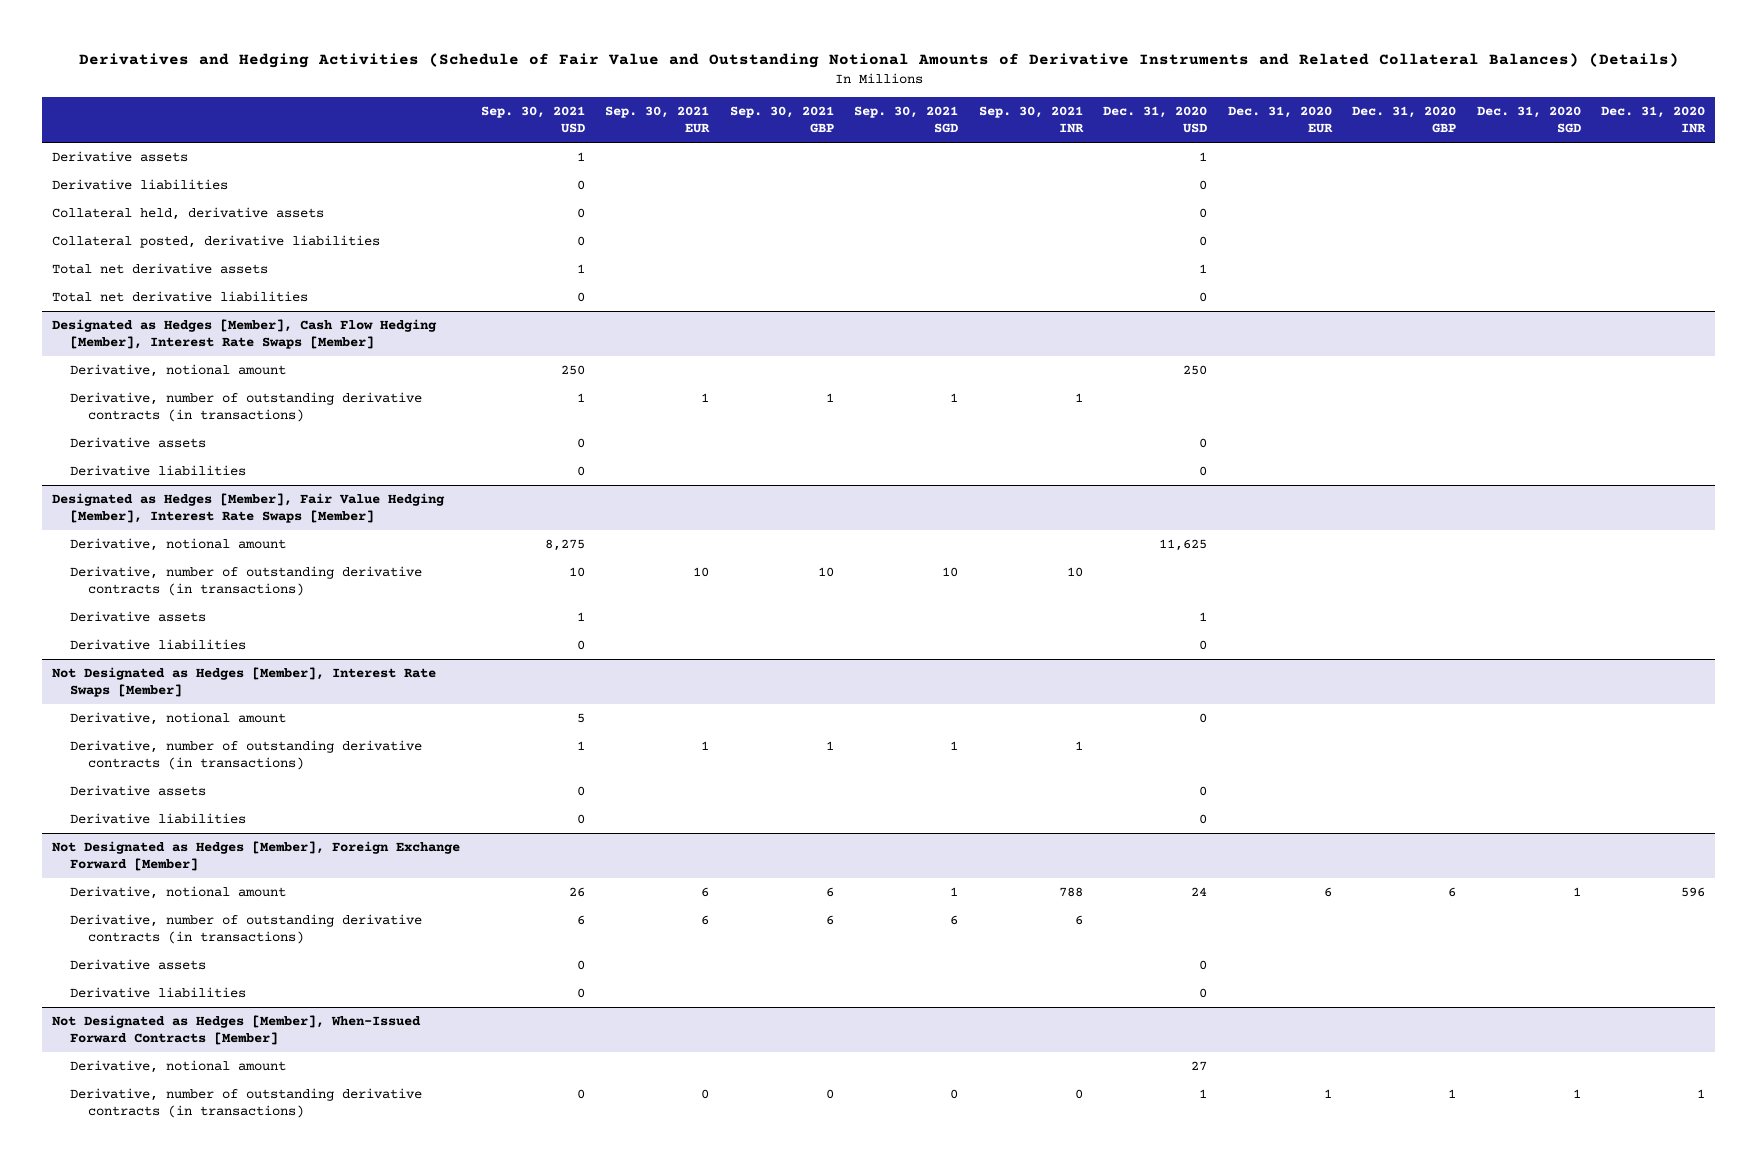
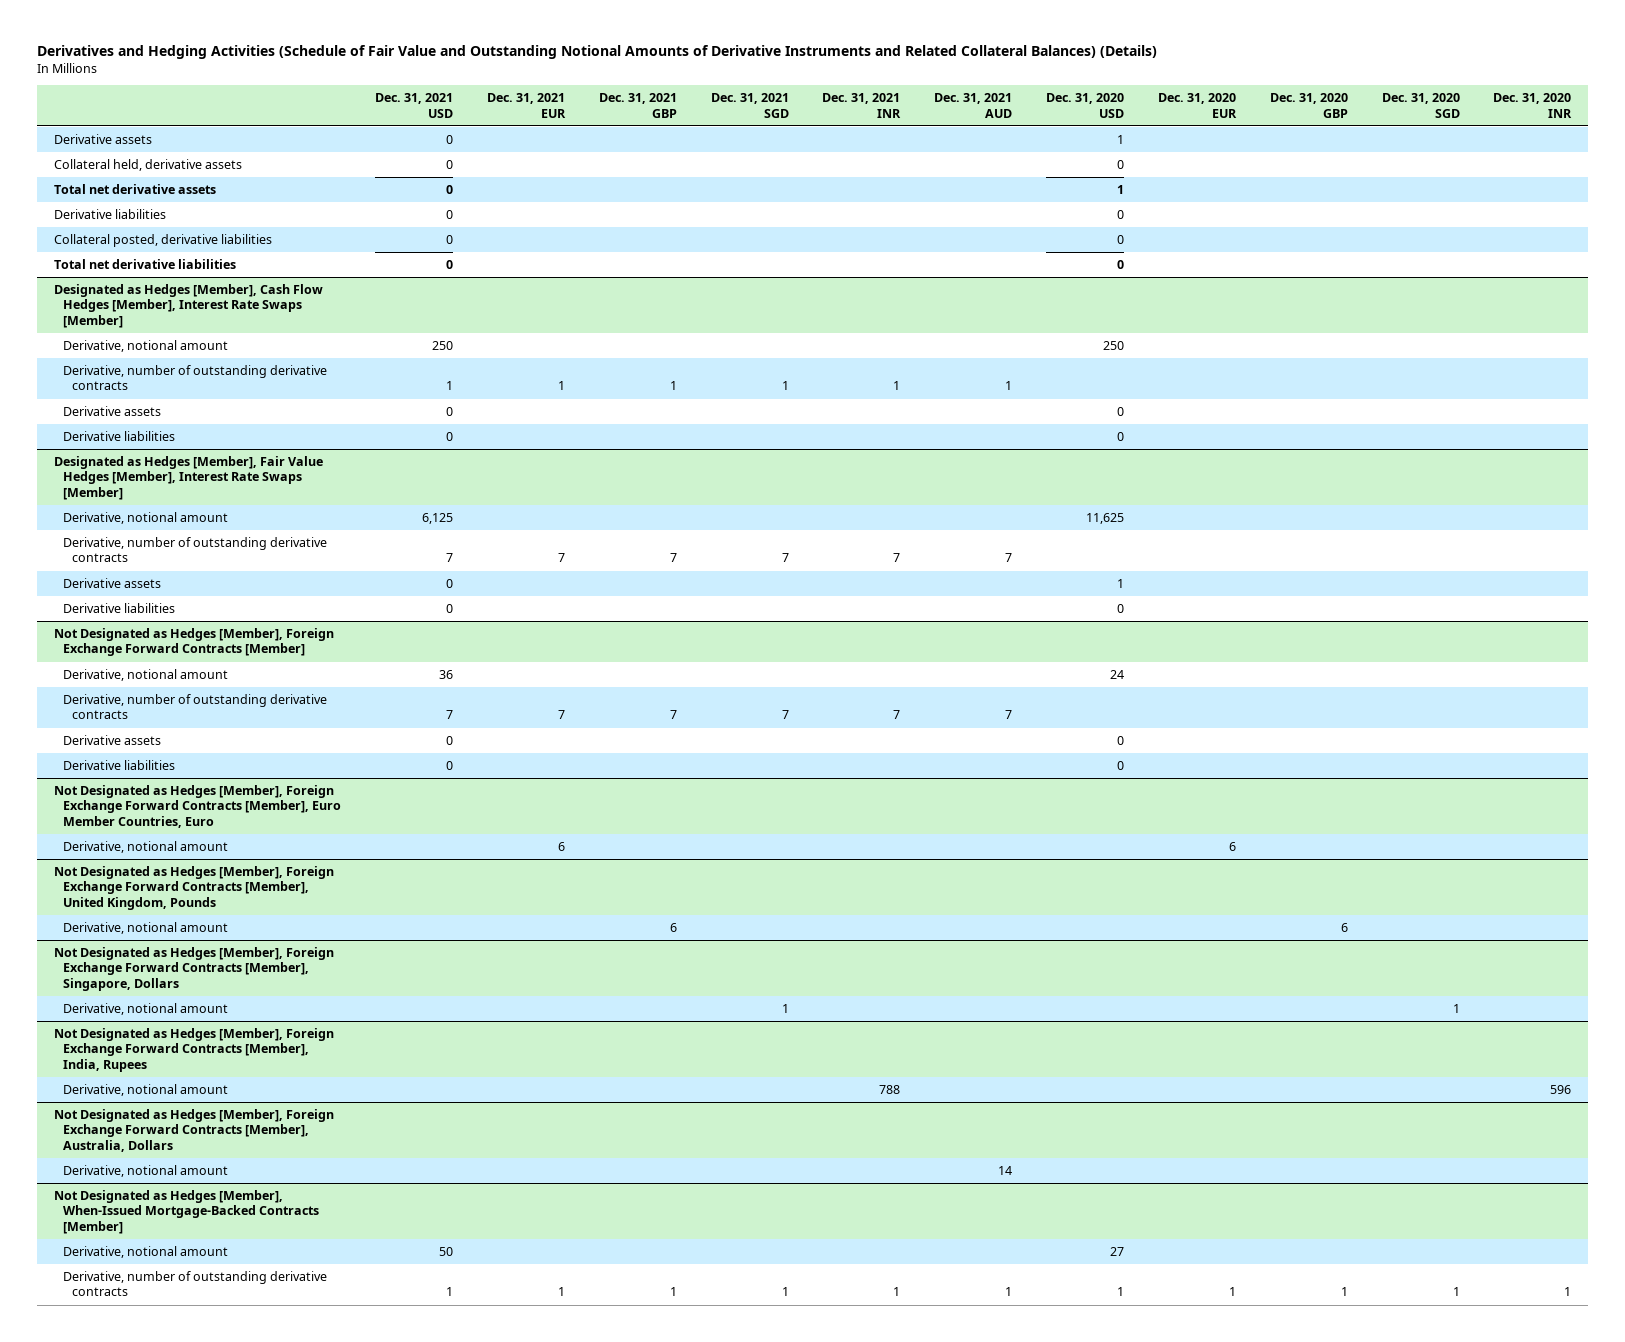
- | Sep. 30, 2021 USD | Sep. 30, 2021 EUR | Sep. 30, 2021 GBP | Sep. 30, 2021 SGD | Sep. 30, 2021 INR | Dec. 31, 2020 USD | Dec. 31, 2020 EUR | Dec. 31, 2020 GBP | Dec. 31, 2020 SGD | Dec. 31, 2020 INR
+ | Dec. 31, 2021 USD | Dec. 31, 2021 EUR | Dec. 31, 2021 GBP | Dec. 31, 2021 SGD | Dec. 31, 2021 INR | Dec. 31, 2021 AUD | Dec. 31, 2020 USD | Dec. 31, 2020 EUR | Dec. 31, 2020 GBP | Dec. 31, 2020 SGD | Dec. 31, 2020 INR
moved down: Derivative liabilities | 0 | | | | | | 0 | | | |
moved down: Collateral posted, derivative liabilities | 0 | | | | | | 0 | | | |
- Designated as Hedges [Member], Cash Flow Hedging [Member], Interest Rate Swaps [Member]
+ Designated as Hedges [Member], Cash Flow Hedges [Member], Interest Rate Swaps [Member]
- Derivative, number of outstanding derivative contracts (in transactions) | 1 | 1 | 1 | 1 | 1 | | | | |
+ Derivative, number of outstanding derivative contracts | 1 | 1 | 1 | 1 | 1 | 1 | | | | |
- Designated as Hedges [Member], Fair Value Hedging [Member], Interest Rate Swaps [Member]
+ Designated as Hedges [Member], Fair Value Hedges [Member], Interest Rate Swaps [Member]
- Derivative, number of outstanding derivative contracts (in transactions) | 10 | 10 | 10 | 10 | 10 | | | | |
+ Derivative, number of outstanding derivative contracts | 7 | 7 | 7 | 7 | 7 | 7 | | | | |
- Not Designated as Hedges [Member], Interest Rate Swaps [Member]
- Derivative, notional amount | 5 | | | | | 0 | | | |
- Derivative, number of outstanding derivative contracts (in transactions) | 1 | 1 | 1 | 1 | 1 | | | | |
- Derivative assets | 0 | | | | | 0 | | | |
- Derivative liabilities | 0 | | | | | 0 | | | |
- Not Designated as Hedges [Member], Foreign Exchange Forward [Member]
- Derivative, notional amount | 26 | 6 | 6 | 1 | 788 | 24 | 6 | 6 | 1 | 596
- Derivative, number of outstanding derivative contracts (in transactions) | 6 | 6 | 6 | 6 | 6 | | | | |
+ Not Designated as Hedges [Member], Foreign Exchange Forward Contracts [Member]
+ Derivative, notional amount | 36 | | | | | | 24 | | | |
+ Derivative, number of outstanding derivative contracts | 7 | 7 | 7 | 7 | 7 | 7 | | | | |
- Not Designated as Hedges [Member], When-Issued Forward Contracts [Member]
+ Not Designated as Hedges [Member], Foreign Exchange Forward Contracts [Member], Euro Member Countries, Euro
+ Derivative, notional amount | | 6 | | | | | | 6 | | |
+ Not Designated as Hedges [Member], Foreign Exchange Forward Contracts [Member], United Kingdom, Pounds
+ Derivative, notional amount | | | 6 | | | | | | 6 | |
+ Not Designated as Hedges [Member], Foreign Exchange Forward Contracts [Member], Singapore, Dollars
+ Derivative, notional amount | | | | 1 | | | | | | 1 |
+ Not Designated as Hedges [Member], Foreign Exchange Forward Contracts [Member], India, Rupees
+ Derivative, notional amount | | | | | 788 | | | | | | 596
+ Not Designated as Hedges [Member], Foreign Exchange Forward Contracts [Member], Australia, Dollars
+ Derivative, notional amount | | | | | | 14 | | | | |
+ Not Designated as Hedges [Member], When-Issued Mortgage-Backed Contracts [Member]
- Derivative, number of outstanding derivative contracts (in transactions) | 0 | 0 | 0 | 0 | 0 | 1 | 1 | 1 | 1 | 1
+ Derivative, number of outstanding derivative contracts | 1 | 1 | 1 | 1 | 1 | 1 | 1 | 1 | 1 | 1 | 1

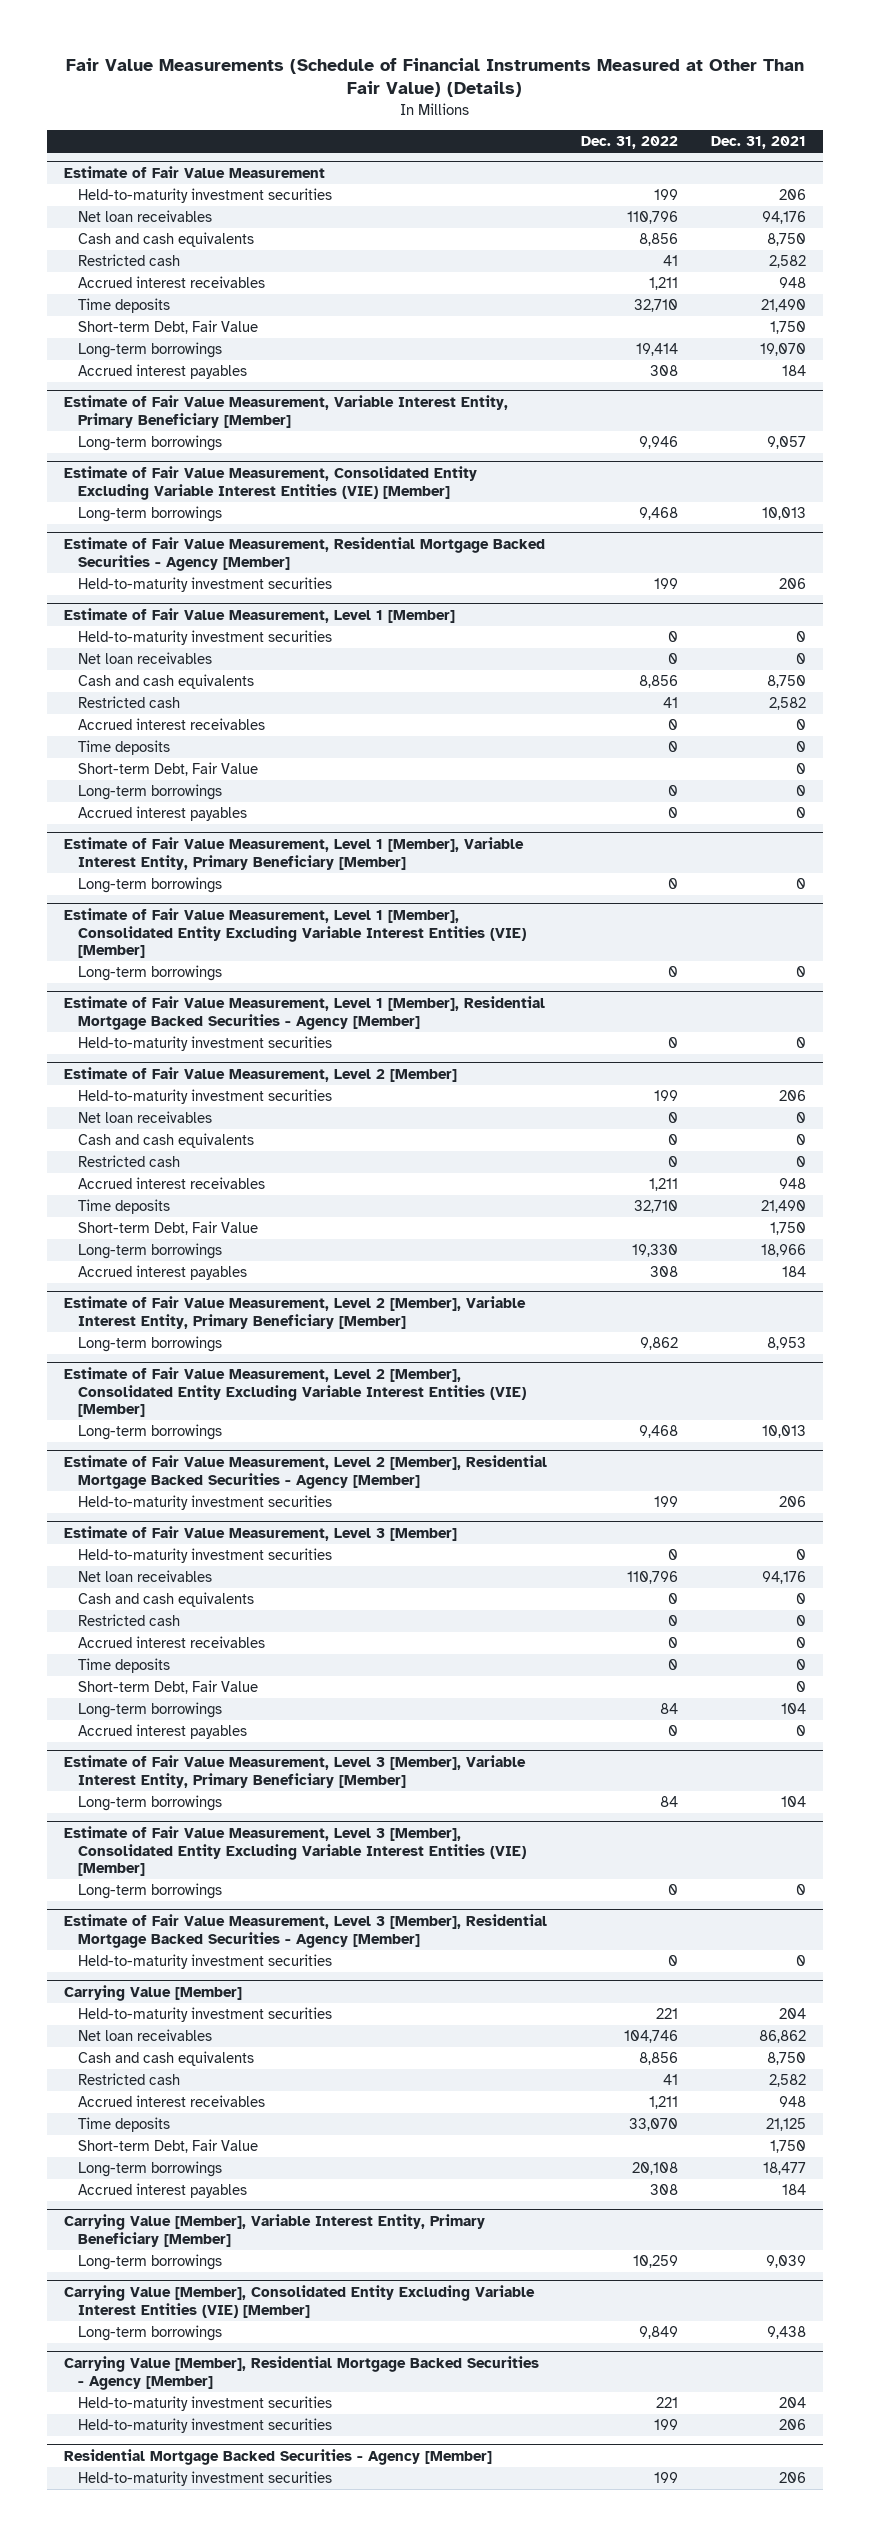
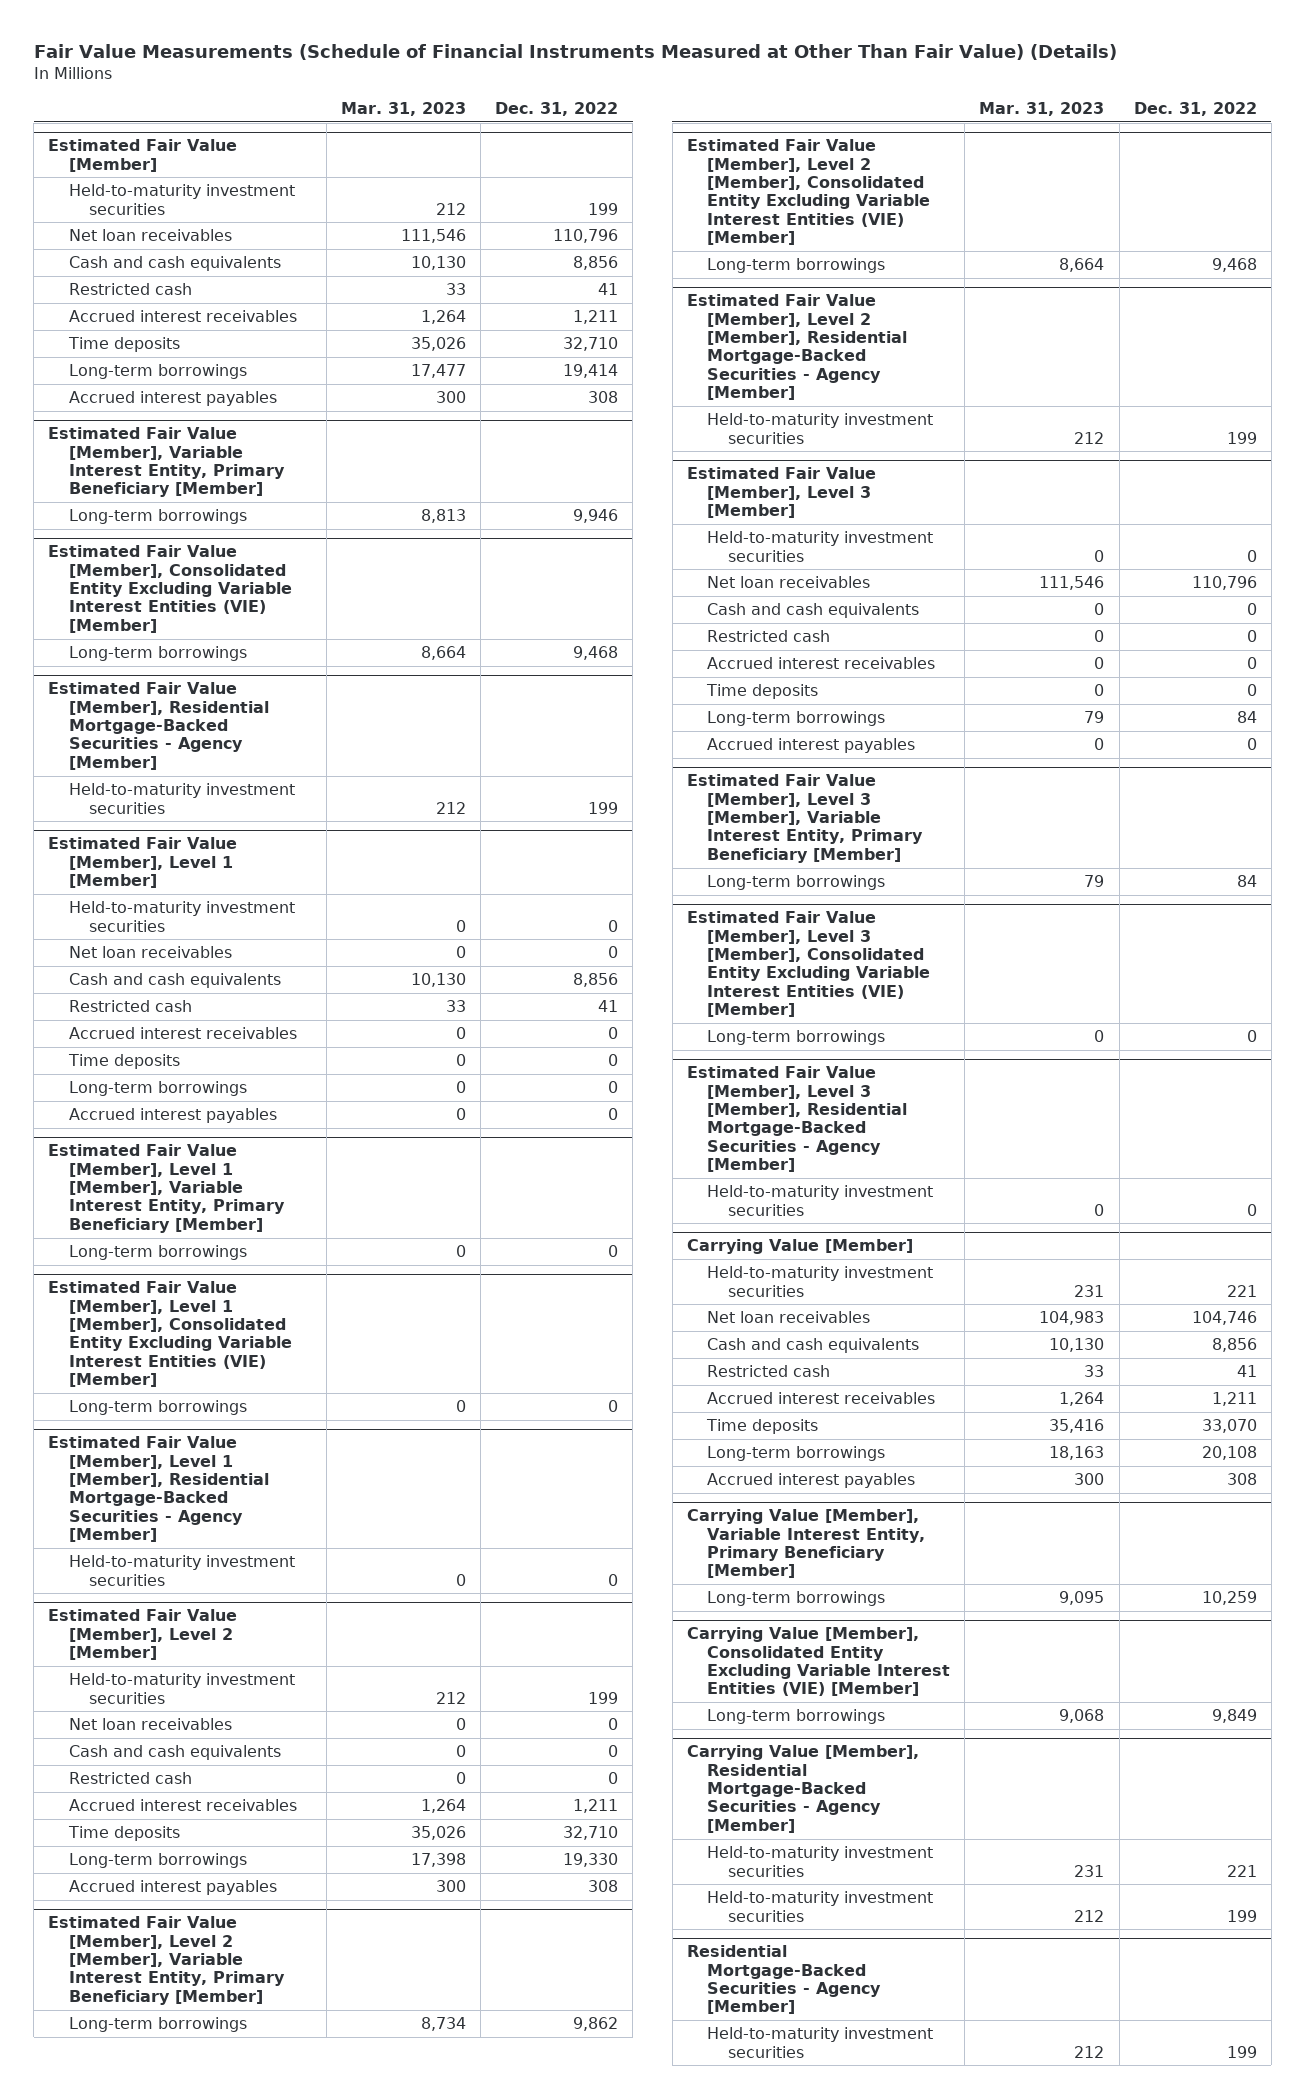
- | Dec. 31, 2022 | Dec. 31, 2021
+ | Mar. 31, 2023 | Dec. 31, 2022
- Estimate of Fair Value Measurement
+ Estimated Fair Value [Member]
- Short-term Debt, Fair Value | | 1,750
- Estimate of Fair Value Measurement, Variable Interest Entity, Primary Beneficiary [Member]
+ Estimated Fair Value [Member], Variable Interest Entity, Primary Beneficiary [Member]
- Estimate of Fair Value Measurement, Consolidated Entity Excluding Variable Interest Entities (VIE) [Member]
+ Estimated Fair Value [Member], Consolidated Entity Excluding Variable Interest Entities (VIE) [Member]
- Estimate of Fair Value Measurement, Residential Mortgage Backed Securities - Agency [Member]
+ Estimated Fair Value [Member], Residential Mortgage-Backed Securities - Agency [Member]
- Estimate of Fair Value Measurement, Level 1 [Member]
+ Estimated Fair Value [Member], Level 1 [Member]
- Short-term Debt, Fair Value | | 0
- Estimate of Fair Value Measurement, Level 1 [Member], Variable Interest Entity, Primary Beneficiary [Member]
+ Estimated Fair Value [Member], Level 1 [Member], Variable Interest Entity, Primary Beneficiary [Member]
- Estimate of Fair Value Measurement, Level 1 [Member], Consolidated Entity Excluding Variable Interest Entities (VIE) [Member]
+ Estimated Fair Value [Member], Level 1 [Member], Consolidated Entity Excluding Variable Interest Entities (VIE) [Member]
- Estimate of Fair Value Measurement, Level 1 [Member], Residential Mortgage Backed Securities - Agency [Member]
+ Estimated Fair Value [Member], Level 1 [Member], Residential Mortgage-Backed Securities - Agency [Member]
- Estimate of Fair Value Measurement, Level 2 [Member]
+ Estimated Fair Value [Member], Level 2 [Member]
- Short-term Debt, Fair Value | | 1,750
- Estimate of Fair Value Measurement, Level 2 [Member], Variable Interest Entity, Primary Beneficiary [Member]
+ Estimated Fair Value [Member], Level 2 [Member], Variable Interest Entity, Primary Beneficiary [Member]
- Estimate of Fair Value Measurement, Level 2 [Member], Consolidated Entity Excluding Variable Interest Entities (VIE) [Member]
+ Estimated Fair Value [Member], Level 2 [Member], Consolidated Entity Excluding Variable Interest Entities (VIE) [Member]
- Estimate of Fair Value Measurement, Level 2 [Member], Residential Mortgage Backed Securities - Agency [Member]
+ Estimated Fair Value [Member], Level 2 [Member], Residential Mortgage-Backed Securities - Agency [Member]
- Estimate of Fair Value Measurement, Level 3 [Member]
+ Estimated Fair Value [Member], Level 3 [Member]
- Short-term Debt, Fair Value | | 0
- Estimate of Fair Value Measurement, Level 3 [Member], Variable Interest Entity, Primary Beneficiary [Member]
+ Estimated Fair Value [Member], Level 3 [Member], Variable Interest Entity, Primary Beneficiary [Member]
- Estimate of Fair Value Measurement, Level 3 [Member], Consolidated Entity Excluding Variable Interest Entities (VIE) [Member]
+ Estimated Fair Value [Member], Level 3 [Member], Consolidated Entity Excluding Variable Interest Entities (VIE) [Member]
- Estimate of Fair Value Measurement, Level 3 [Member], Residential Mortgage Backed Securities - Agency [Member]
+ Estimated Fair Value [Member], Level 3 [Member], Residential Mortgage-Backed Securities - Agency [Member]
@ Carrying Value [Member]
- Short-term Debt, Fair Value | | 1,750
- Carrying Value [Member], Residential Mortgage Backed Securities - Agency [Member]
+ Carrying Value [Member], Residential Mortgage-Backed Securities - Agency [Member]
- Residential Mortgage Backed Securities - Agency [Member]
+ Residential Mortgage-Backed Securities - Agency [Member]

